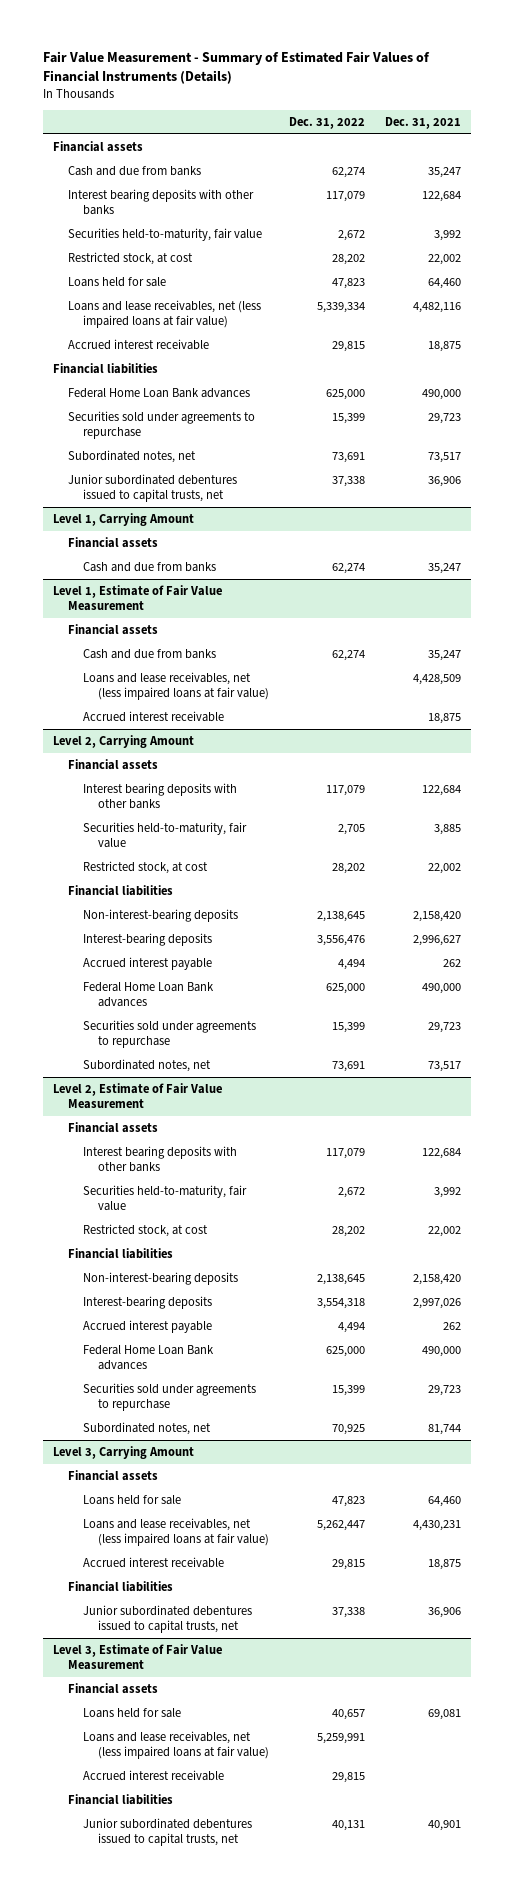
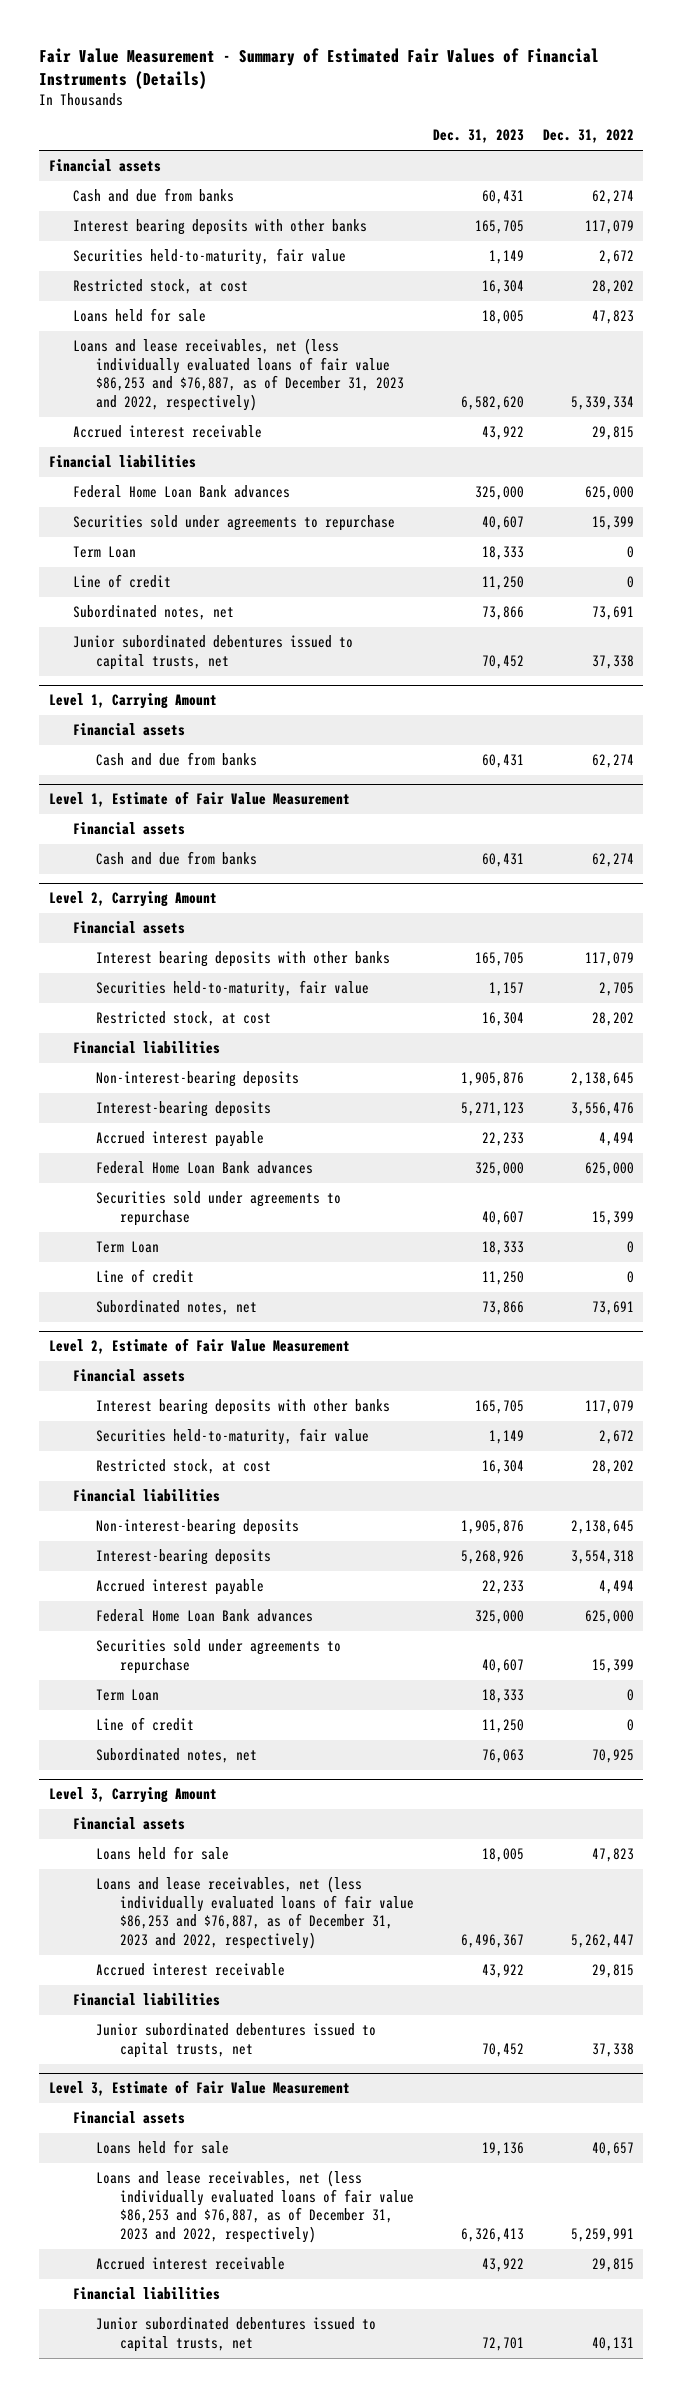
- | Dec. 31, 2022 | Dec. 31, 2021
+ | Dec. 31, 2023 | Dec. 31, 2022
- Loans and lease receivables, net (less impaired loans at fair value) | 5,339,334 | 4,482,116
+ Loans and lease receivables, net (less individually evaluated loans of fair value $86,253 and $76,887, as of December 31, 2023 and 2022, respectively) | 6,582,620 | 5,339,334
+ Term Loan | 18,333 | 0
+ Line of credit | 11,250 | 0
@ Level 1, Estimate of Fair Value Measurement
- Loans and lease receivables, net (less impaired loans at fair value) | | 4,428,509
- Accrued interest receivable | | 18,875
@ Level 2, Carrying Amount
+ Term Loan | 18,333 | 0
+ Line of credit | 11,250 | 0
@ Level 2, Estimate of Fair Value Measurement
+ Term Loan | 18,333 | 0
+ Line of credit | 11,250 | 0
@ Level 3, Carrying Amount
- Loans and lease receivables, net (less impaired loans at fair value) | 5,262,447 | 4,430,231
+ Loans and lease receivables, net (less individually evaluated loans of fair value $86,253 and $76,887, as of December 31, 2023 and 2022, respectively) | 6,496,367 | 5,262,447
@ Level 3, Estimate of Fair Value Measurement
- Loans and lease receivables, net (less impaired loans at fair value) | 5,259,991 |
+ Loans and lease receivables, net (less individually evaluated loans of fair value $86,253 and $76,887, as of December 31, 2023 and 2022, respectively) | 6,326,413 | 5,259,991

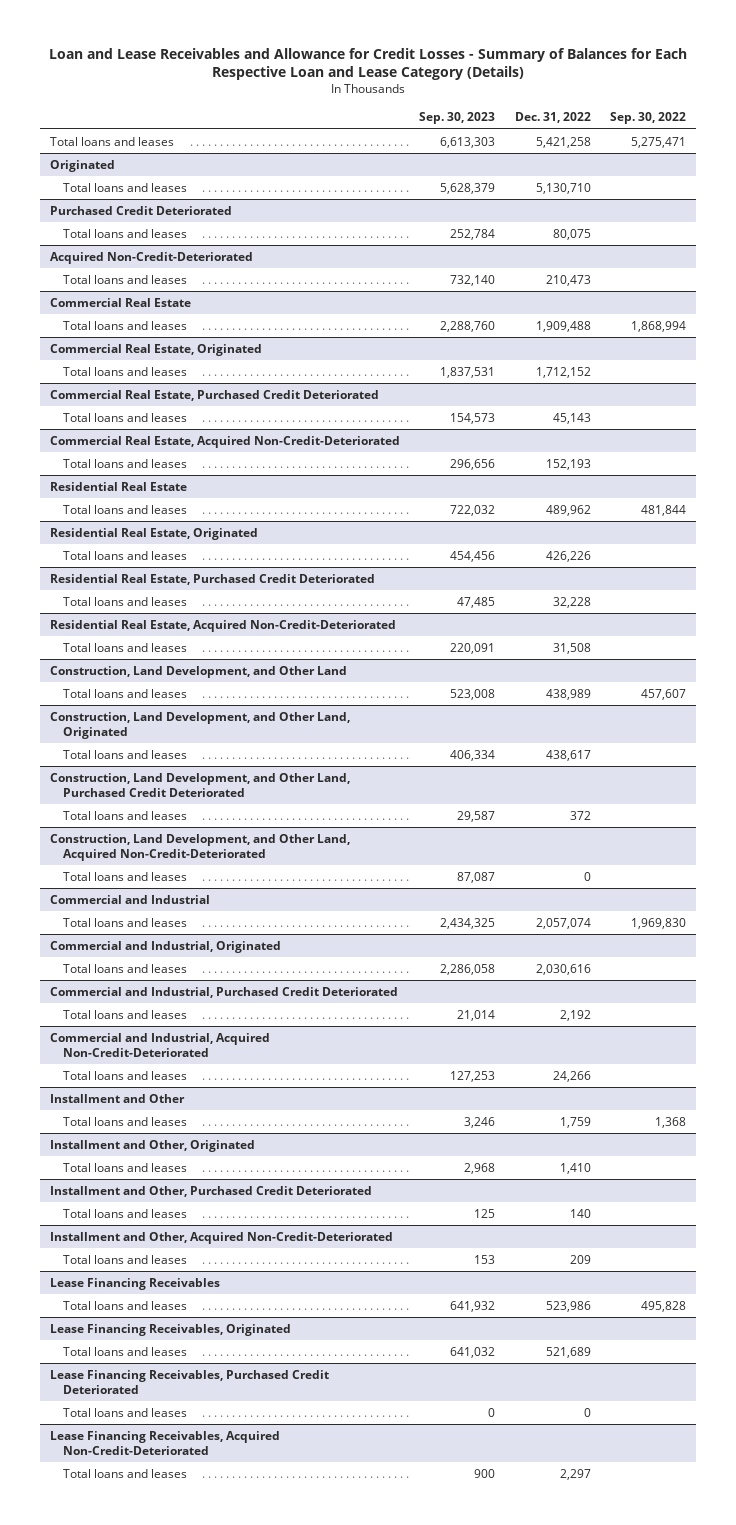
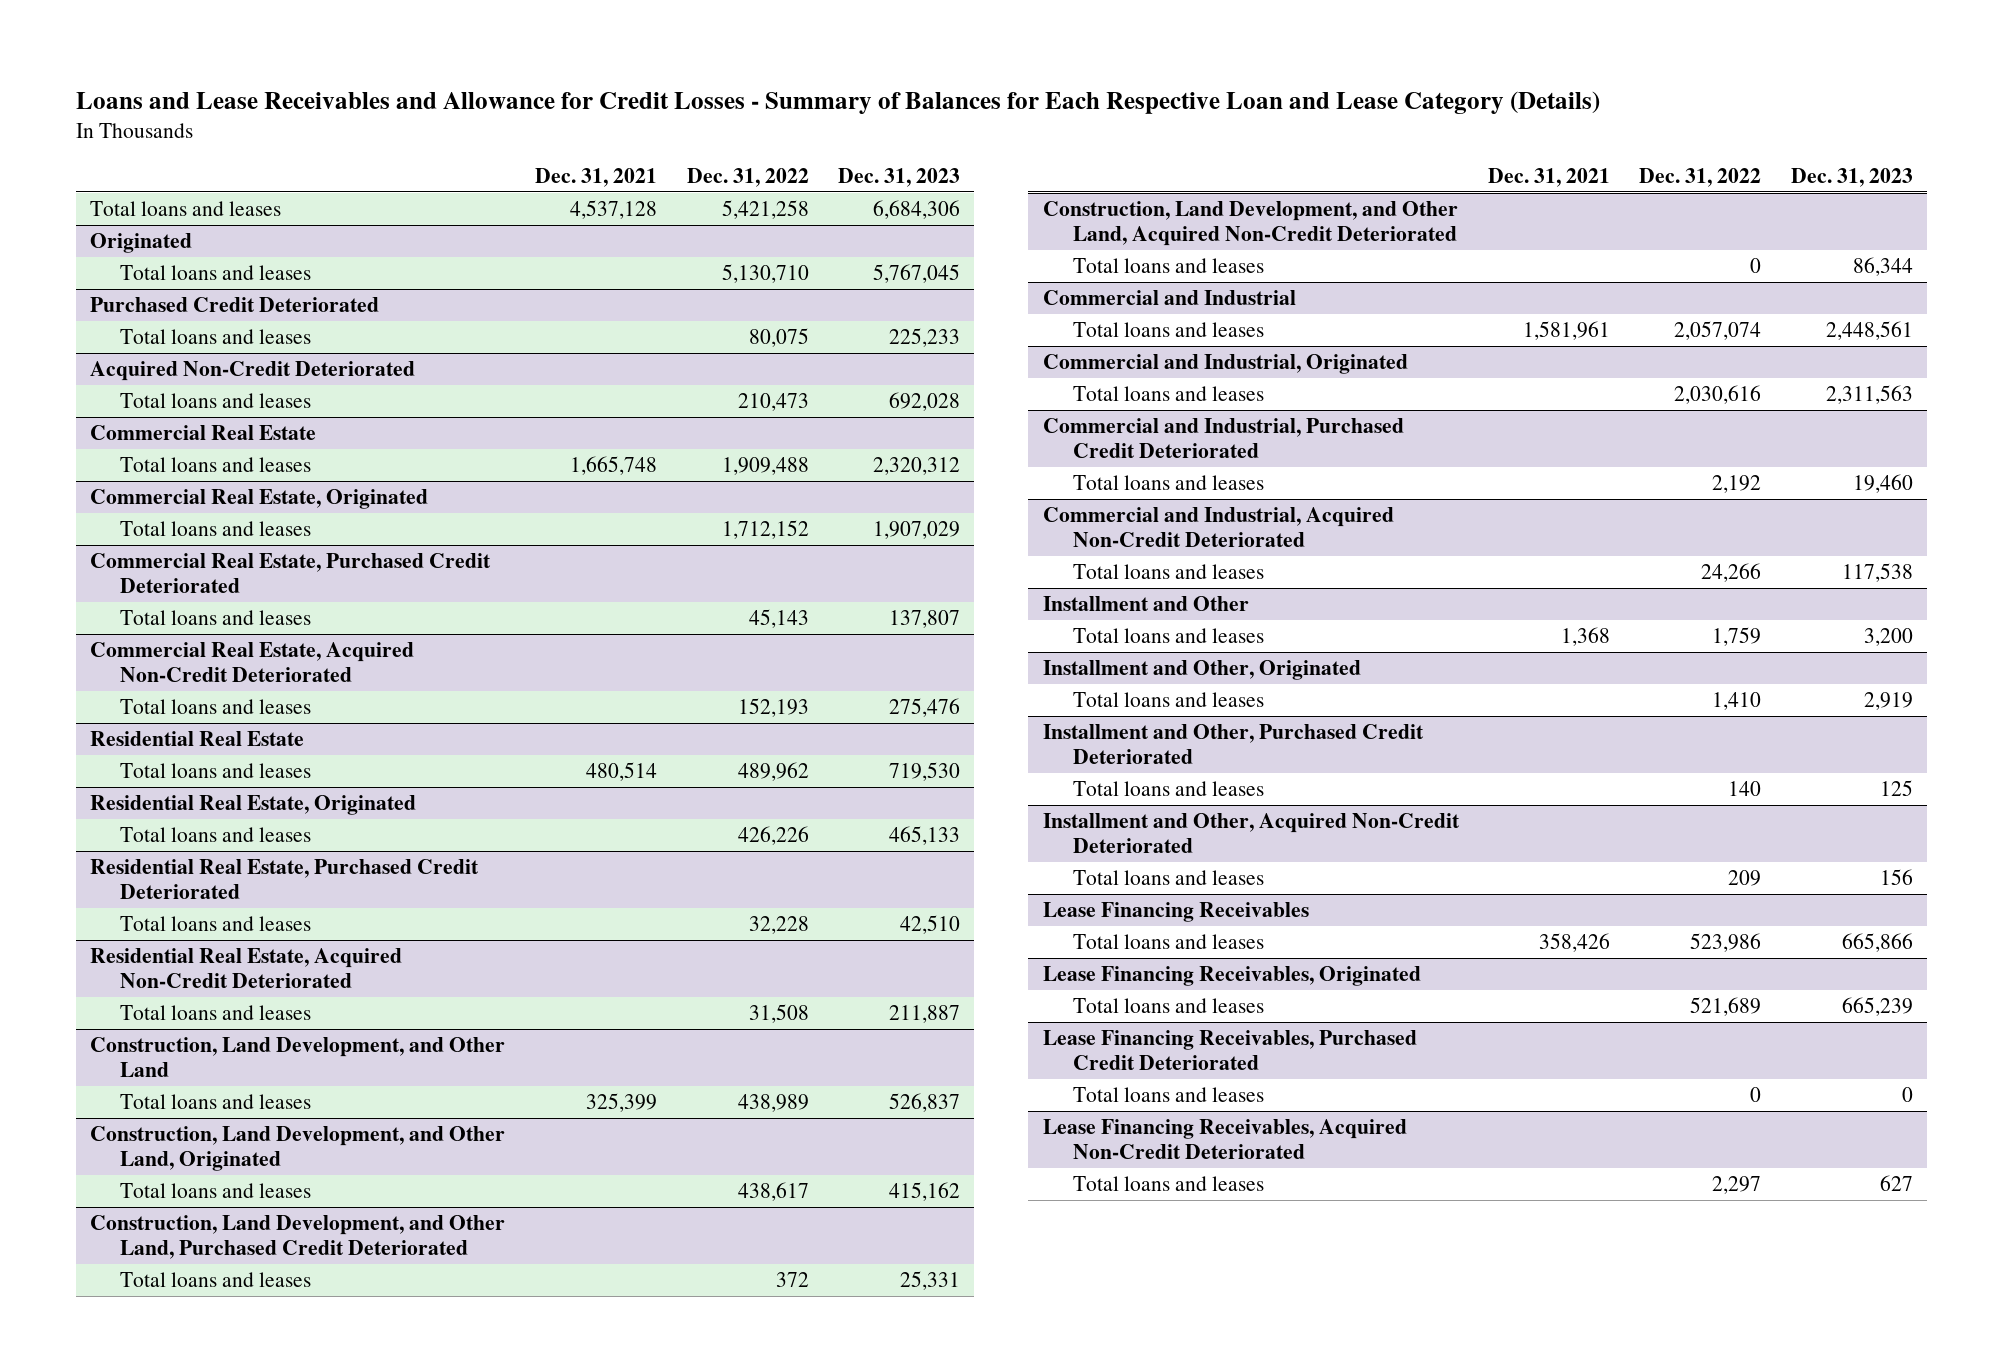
- Loan and Lease Receivables and Allowance for Credit Losses - Summary of Balances for Each Respective Loan and Lease Category (Details)
+ Loans and Lease Receivables and Allowance for Credit Losses - Summary of Balances for Each Respective Loan and Lease Category (Details)
- | Sep. 30, 2023 | Dec. 31, 2022 | Sep. 30, 2022
+ | Dec. 31, 2021 | Dec. 31, 2022 | Dec. 31, 2023
- Acquired Non-Credit-Deteriorated
+ Acquired Non-Credit Deteriorated
- Commercial Real Estate, Acquired Non-Credit-Deteriorated
+ Commercial Real Estate, Acquired Non-Credit Deteriorated
- Residential Real Estate, Acquired Non-Credit-Deteriorated
+ Residential Real Estate, Acquired Non-Credit Deteriorated
- Construction, Land Development, and Other Land, Acquired Non-Credit-Deteriorated
+ Construction, Land Development, and Other Land, Acquired Non-Credit Deteriorated
- Commercial and Industrial, Acquired Non-Credit-Deteriorated
+ Commercial and Industrial, Acquired Non-Credit Deteriorated
- Installment and Other, Acquired Non-Credit-Deteriorated
+ Installment and Other, Acquired Non-Credit Deteriorated
- Lease Financing Receivables, Acquired Non-Credit-Deteriorated
+ Lease Financing Receivables, Acquired Non-Credit Deteriorated

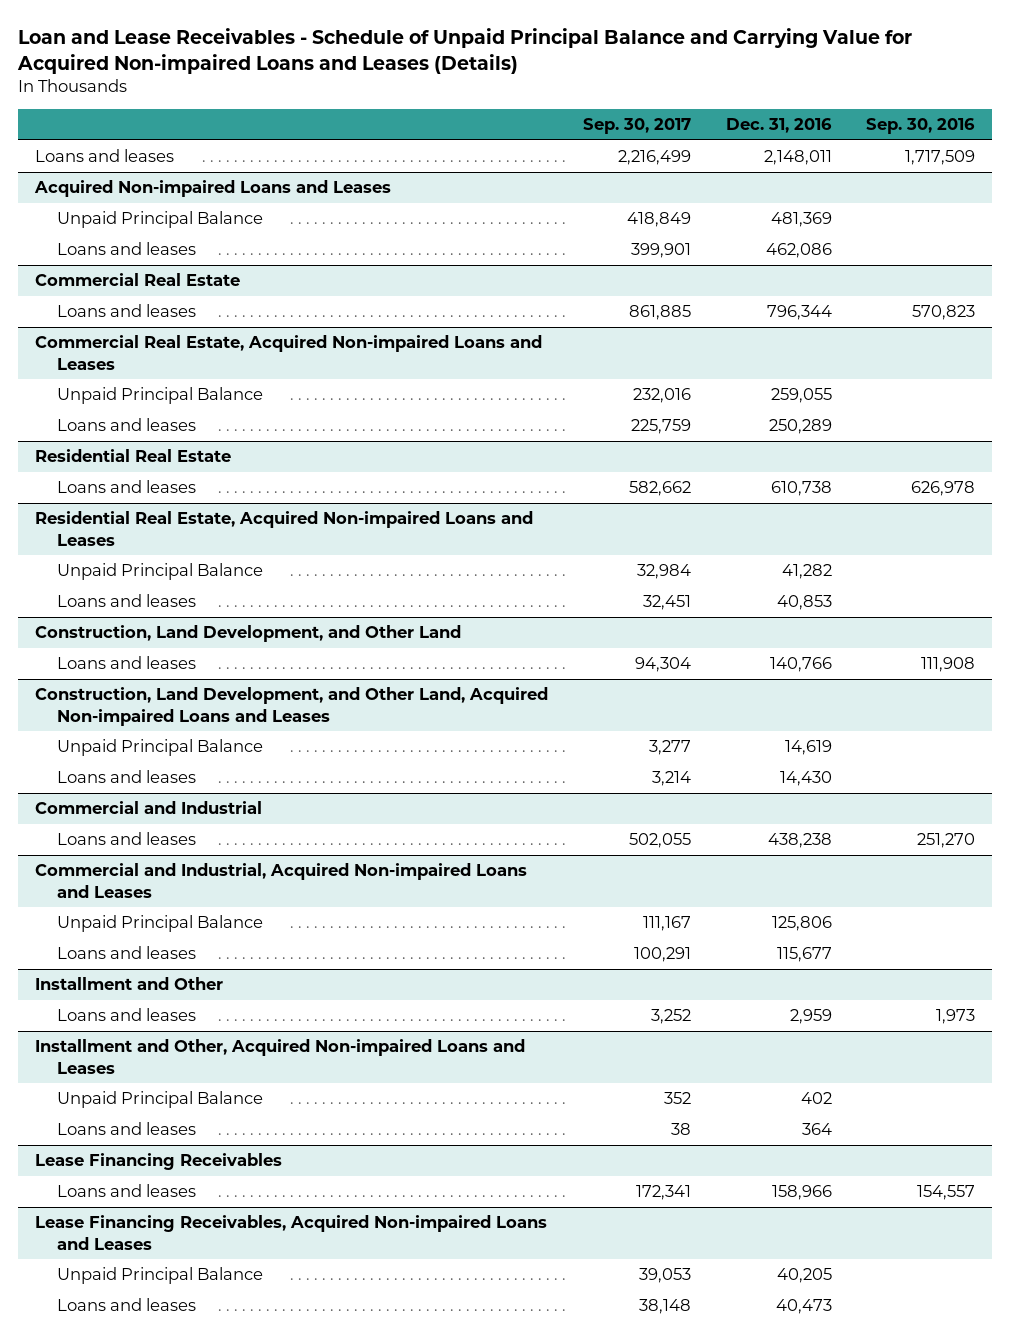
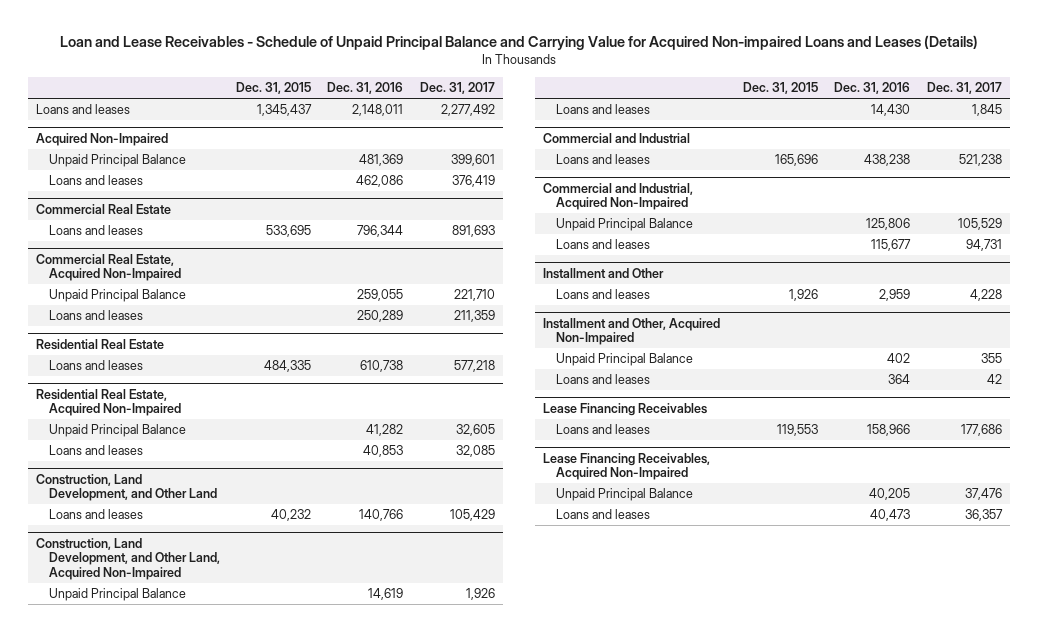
- | Sep. 30, 2017 | Dec. 31, 2016 | Sep. 30, 2016
+ | Dec. 31, 2015 | Dec. 31, 2016 | Dec. 31, 2017
- Acquired Non-impaired Loans and Leases
+ Acquired Non-Impaired
- Commercial Real Estate, Acquired Non-impaired Loans and Leases
+ Commercial Real Estate, Acquired Non-Impaired
- Residential Real Estate, Acquired Non-impaired Loans and Leases
+ Residential Real Estate, Acquired Non-Impaired
- Construction, Land Development, and Other Land, Acquired Non-impaired Loans and Leases
+ Construction, Land Development, and Other Land, Acquired Non-Impaired
- Commercial and Industrial, Acquired Non-impaired Loans and Leases
+ Commercial and Industrial, Acquired Non-Impaired
- Installment and Other, Acquired Non-impaired Loans and Leases
+ Installment and Other, Acquired Non-Impaired
- Lease Financing Receivables, Acquired Non-impaired Loans and Leases
+ Lease Financing Receivables, Acquired Non-Impaired

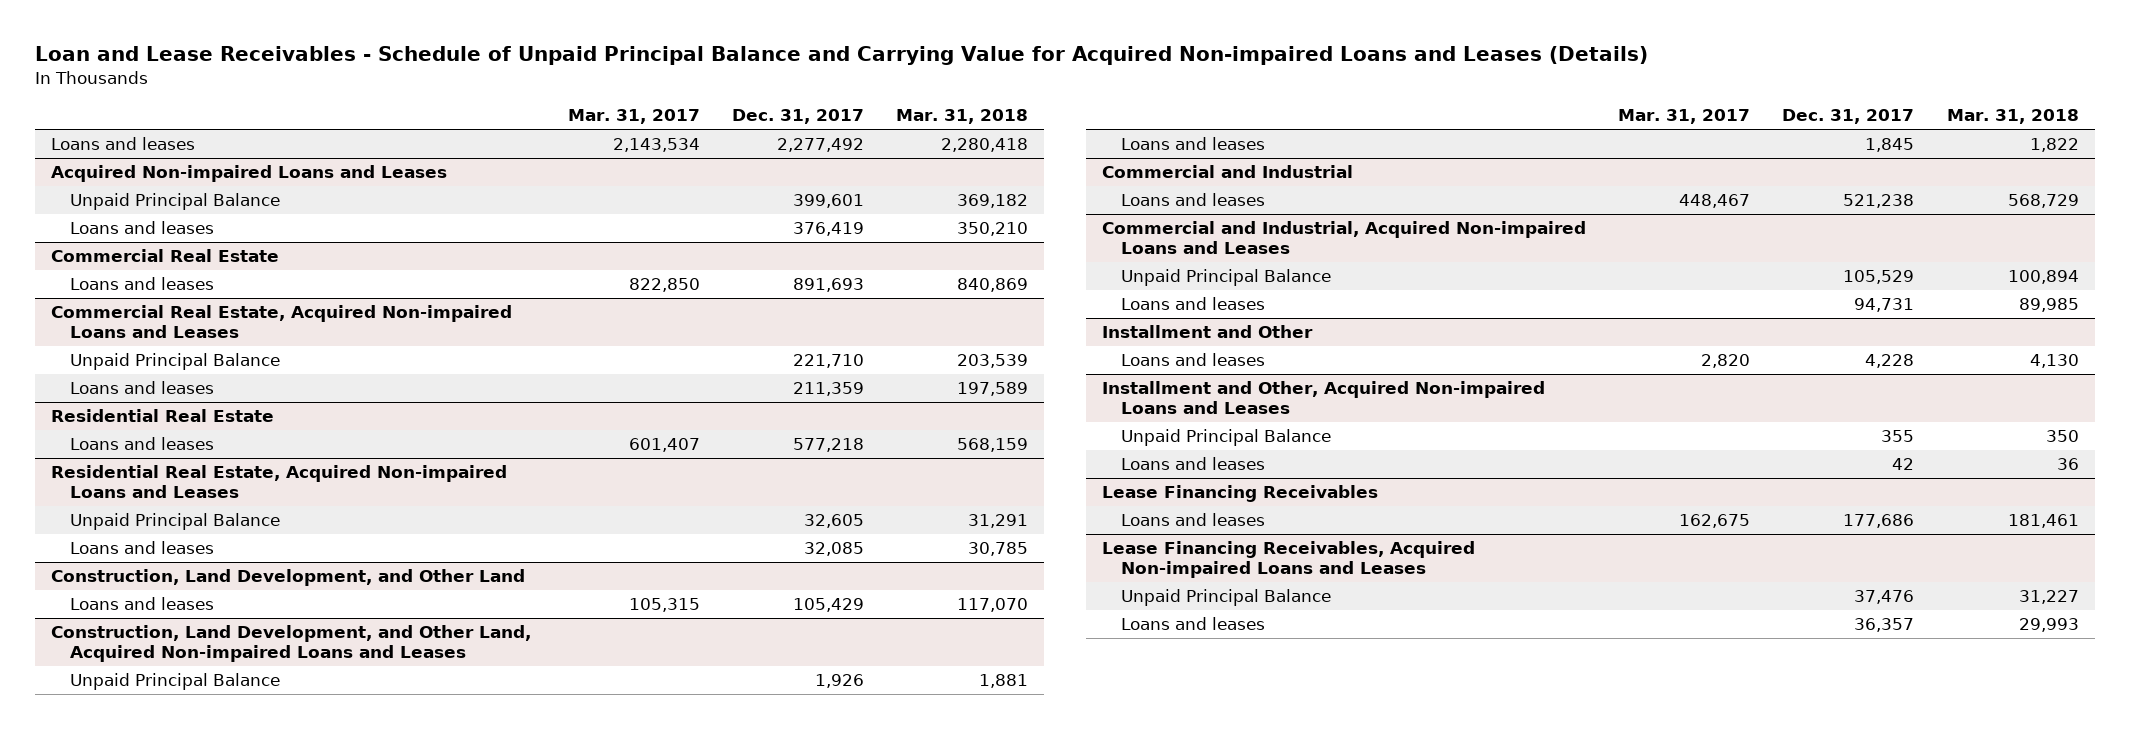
- | Dec. 31, 2015 | Dec. 31, 2016 | Dec. 31, 2017
+ | Mar. 31, 2017 | Dec. 31, 2017 | Mar. 31, 2018
- Acquired Non-Impaired
+ Acquired Non-impaired Loans and Leases
- Commercial Real Estate, Acquired Non-Impaired
+ Commercial Real Estate, Acquired Non-impaired Loans and Leases
- Residential Real Estate, Acquired Non-Impaired
+ Residential Real Estate, Acquired Non-impaired Loans and Leases
- Construction, Land Development, and Other Land, Acquired Non-Impaired
+ Construction, Land Development, and Other Land, Acquired Non-impaired Loans and Leases
- Commercial and Industrial, Acquired Non-Impaired
+ Commercial and Industrial, Acquired Non-impaired Loans and Leases
- Installment and Other, Acquired Non-Impaired
+ Installment and Other, Acquired Non-impaired Loans and Leases
- Lease Financing Receivables, Acquired Non-Impaired
+ Lease Financing Receivables, Acquired Non-impaired Loans and Leases

